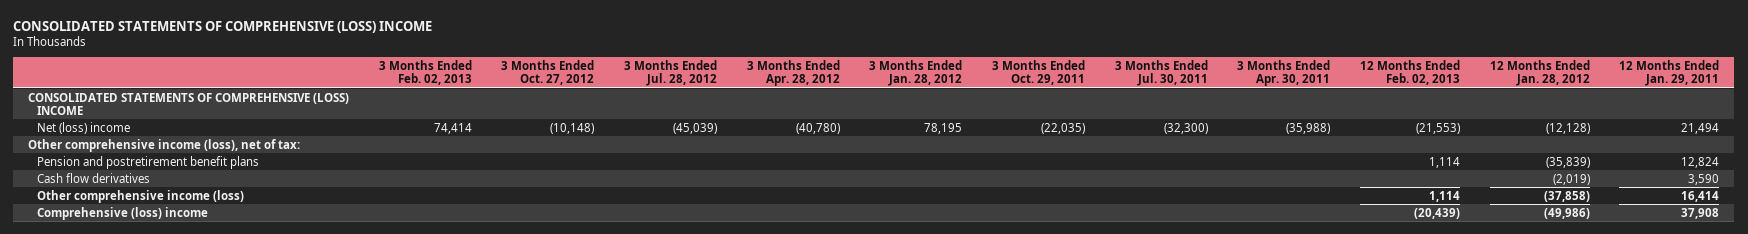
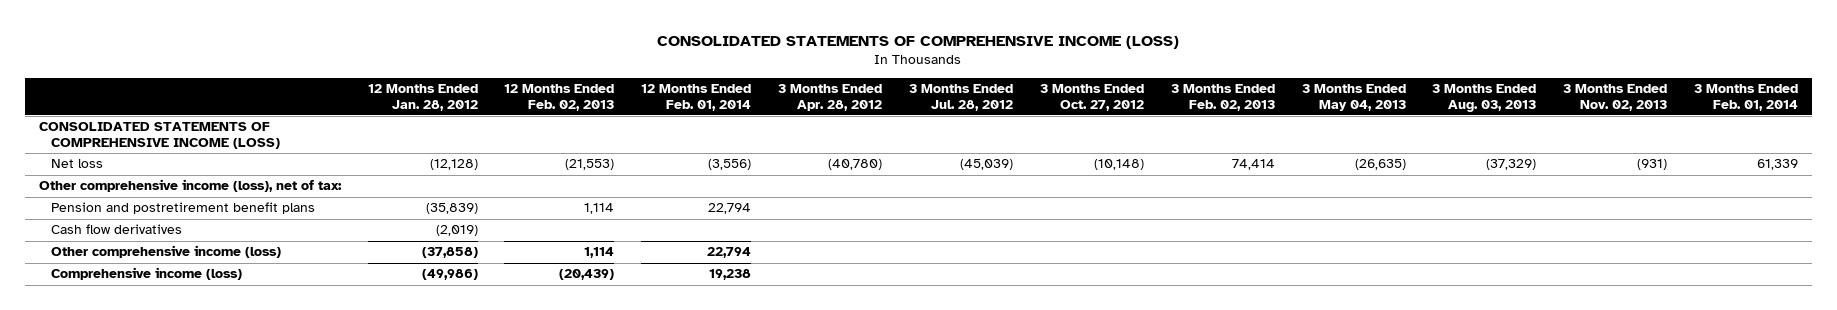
- CONSOLIDATED STATEMENTS OF COMPREHENSIVE (LOSS) INCOME
+ CONSOLIDATED STATEMENTS OF COMPREHENSIVE INCOME (LOSS)
- | 3 Months Ended Feb. 02, 2013 | 3 Months Ended Oct. 27, 2012 | 3 Months Ended Jul. 28, 2012 | 3 Months Ended Apr. 28, 2012 | 3 Months Ended Jan. 28, 2012 | 3 Months Ended Oct. 29, 2011 | 3 Months Ended Jul. 30, 2011 | 3 Months Ended Apr. 30, 2011 | 12 Months Ended Feb. 02, 2013 | 12 Months Ended Jan. 28, 2012 | 12 Months Ended Jan. 29, 2011
+ | 12 Months Ended Jan. 28, 2012 | 12 Months Ended Feb. 02, 2013 | 12 Months Ended Feb. 01, 2014 | 3 Months Ended Apr. 28, 2012 | 3 Months Ended Jul. 28, 2012 | 3 Months Ended Oct. 27, 2012 | 3 Months Ended Feb. 02, 2013 | 3 Months Ended May 04, 2013 | 3 Months Ended Aug. 03, 2013 | 3 Months Ended Nov. 02, 2013 | 3 Months Ended Feb. 01, 2014
- CONSOLIDATED STATEMENTS OF COMPREHENSIVE (LOSS) INCOME
- Net (loss) income | 74,414 | (10,148) | (45,039) | (40,780) | 78,195 | (22,035) | (32,300) | (35,988) | (21,553) | (12,128) | 21,494
+ CONSOLIDATED STATEMENTS OF COMPREHENSIVE INCOME (LOSS)
+ Net loss | (12,128) | (21,553) | (3,556) | (40,780) | (45,039) | (10,148) | 74,414 | (26,635) | (37,329) | (931) | 61,339
- Comprehensive (loss) income | | | | | | | | | (20,439) | (49,986) | 37,908
+ Comprehensive income (loss) | (49,986) | (20,439) | 19,238 | | | | | | | |

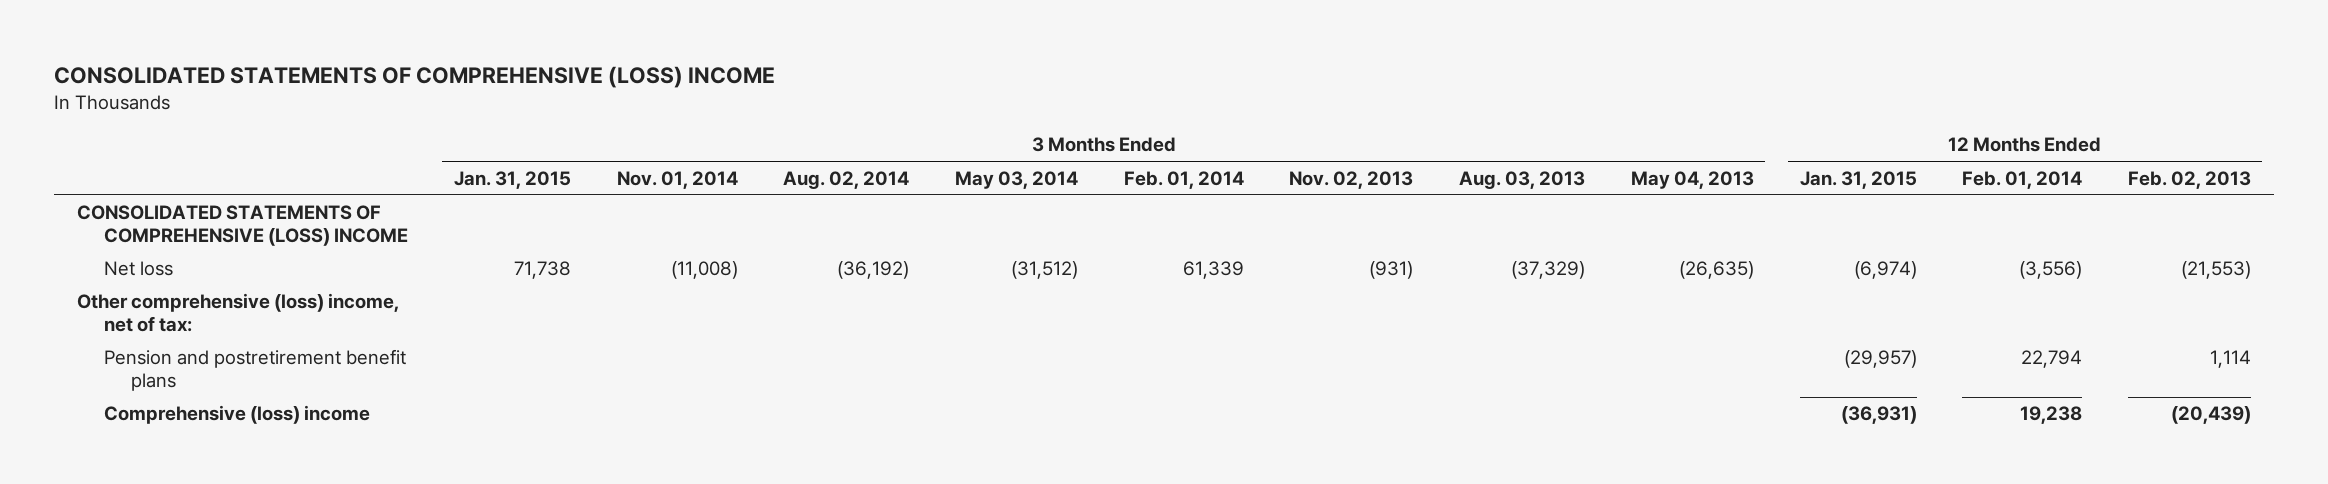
- CONSOLIDATED STATEMENTS OF COMPREHENSIVE INCOME (LOSS)
+ CONSOLIDATED STATEMENTS OF COMPREHENSIVE (LOSS) INCOME
- | 12 Months Ended Jan. 28, 2012 | 12 Months Ended Feb. 02, 2013 | 12 Months Ended Feb. 01, 2014 | 3 Months Ended Apr. 28, 2012 | 3 Months Ended Jul. 28, 2012 | 3 Months Ended Oct. 27, 2012 | 3 Months Ended Feb. 02, 2013 | 3 Months Ended May 04, 2013 | 3 Months Ended Aug. 03, 2013 | 3 Months Ended Nov. 02, 2013 | 3 Months Ended Feb. 01, 2014
+ | 3 Months Ended Jan. 31, 2015 | 3 Months Ended Nov. 01, 2014 | 3 Months Ended Aug. 02, 2014 | 3 Months Ended May 03, 2014 | 3 Months Ended Feb. 01, 2014 | 3 Months Ended Nov. 02, 2013 | 3 Months Ended Aug. 03, 2013 | 3 Months Ended May 04, 2013 | 12 Months Ended Jan. 31, 2015 | 12 Months Ended Feb. 01, 2014 | 12 Months Ended Feb. 02, 2013
- CONSOLIDATED STATEMENTS OF COMPREHENSIVE INCOME (LOSS)
+ CONSOLIDATED STATEMENTS OF COMPREHENSIVE (LOSS) INCOME
- Other comprehensive income (loss), net of tax:
+ Other comprehensive (loss) income, net of tax:
- Cash flow derivatives | (2,019) | | | | | | | | | |
- Other comprehensive income (loss) | (37,858) | 1,114 | 22,794 | | | | | | | |
- Comprehensive income (loss) | (49,986) | (20,439) | 19,238 | | | | | | | |
+ Comprehensive (loss) income | | | | | | | | | (36,931) | 19,238 | (20,439)

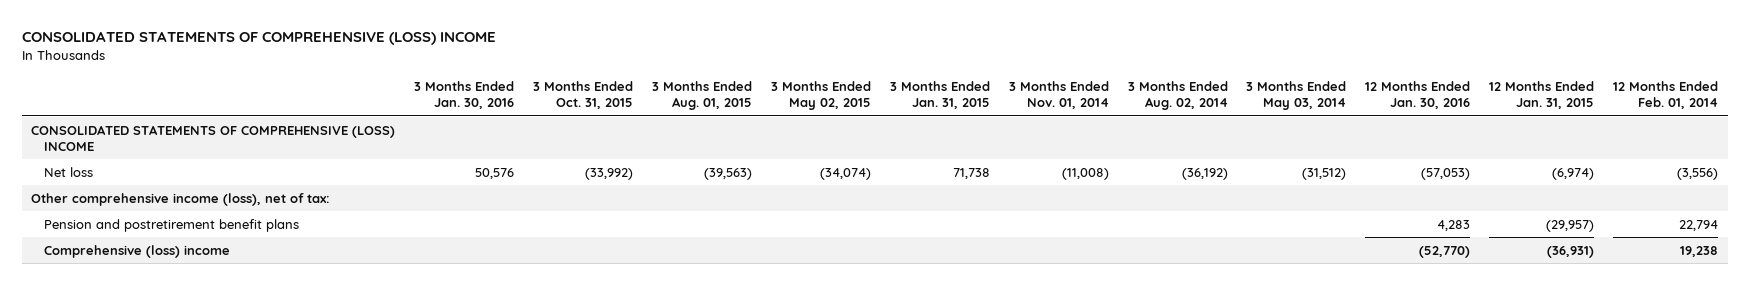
- | 3 Months Ended Jan. 31, 2015 | 3 Months Ended Nov. 01, 2014 | 3 Months Ended Aug. 02, 2014 | 3 Months Ended May 03, 2014 | 3 Months Ended Feb. 01, 2014 | 3 Months Ended Nov. 02, 2013 | 3 Months Ended Aug. 03, 2013 | 3 Months Ended May 04, 2013 | 12 Months Ended Jan. 31, 2015 | 12 Months Ended Feb. 01, 2014 | 12 Months Ended Feb. 02, 2013
+ | 3 Months Ended Jan. 30, 2016 | 3 Months Ended Oct. 31, 2015 | 3 Months Ended Aug. 01, 2015 | 3 Months Ended May 02, 2015 | 3 Months Ended Jan. 31, 2015 | 3 Months Ended Nov. 01, 2014 | 3 Months Ended Aug. 02, 2014 | 3 Months Ended May 03, 2014 | 12 Months Ended Jan. 30, 2016 | 12 Months Ended Jan. 31, 2015 | 12 Months Ended Feb. 01, 2014
- Other comprehensive (loss) income, net of tax:
+ Other comprehensive income (loss), net of tax:

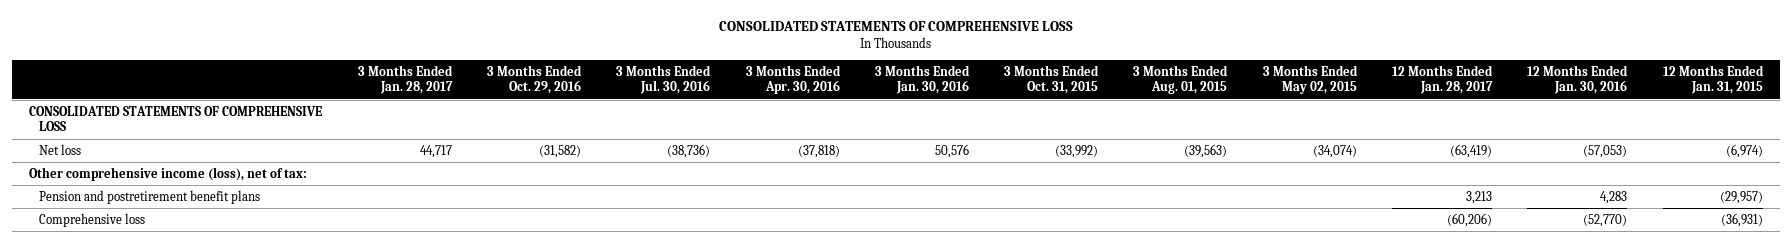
- CONSOLIDATED STATEMENTS OF COMPREHENSIVE (LOSS) INCOME
+ CONSOLIDATED STATEMENTS OF COMPREHENSIVE LOSS
- | 3 Months Ended Jan. 30, 2016 | 3 Months Ended Oct. 31, 2015 | 3 Months Ended Aug. 01, 2015 | 3 Months Ended May 02, 2015 | 3 Months Ended Jan. 31, 2015 | 3 Months Ended Nov. 01, 2014 | 3 Months Ended Aug. 02, 2014 | 3 Months Ended May 03, 2014 | 12 Months Ended Jan. 30, 2016 | 12 Months Ended Jan. 31, 2015 | 12 Months Ended Feb. 01, 2014
+ | 3 Months Ended Jan. 28, 2017 | 3 Months Ended Oct. 29, 2016 | 3 Months Ended Jul. 30, 2016 | 3 Months Ended Apr. 30, 2016 | 3 Months Ended Jan. 30, 2016 | 3 Months Ended Oct. 31, 2015 | 3 Months Ended Aug. 01, 2015 | 3 Months Ended May 02, 2015 | 12 Months Ended Jan. 28, 2017 | 12 Months Ended Jan. 30, 2016 | 12 Months Ended Jan. 31, 2015
- CONSOLIDATED STATEMENTS OF COMPREHENSIVE (LOSS) INCOME
+ CONSOLIDATED STATEMENTS OF COMPREHENSIVE LOSS
- Comprehensive (loss) income | | | | | | | | | (52,770) | (36,931) | 19,238
+ Comprehensive loss | | | | | | | | | (60,206) | (52,770) | (36,931)

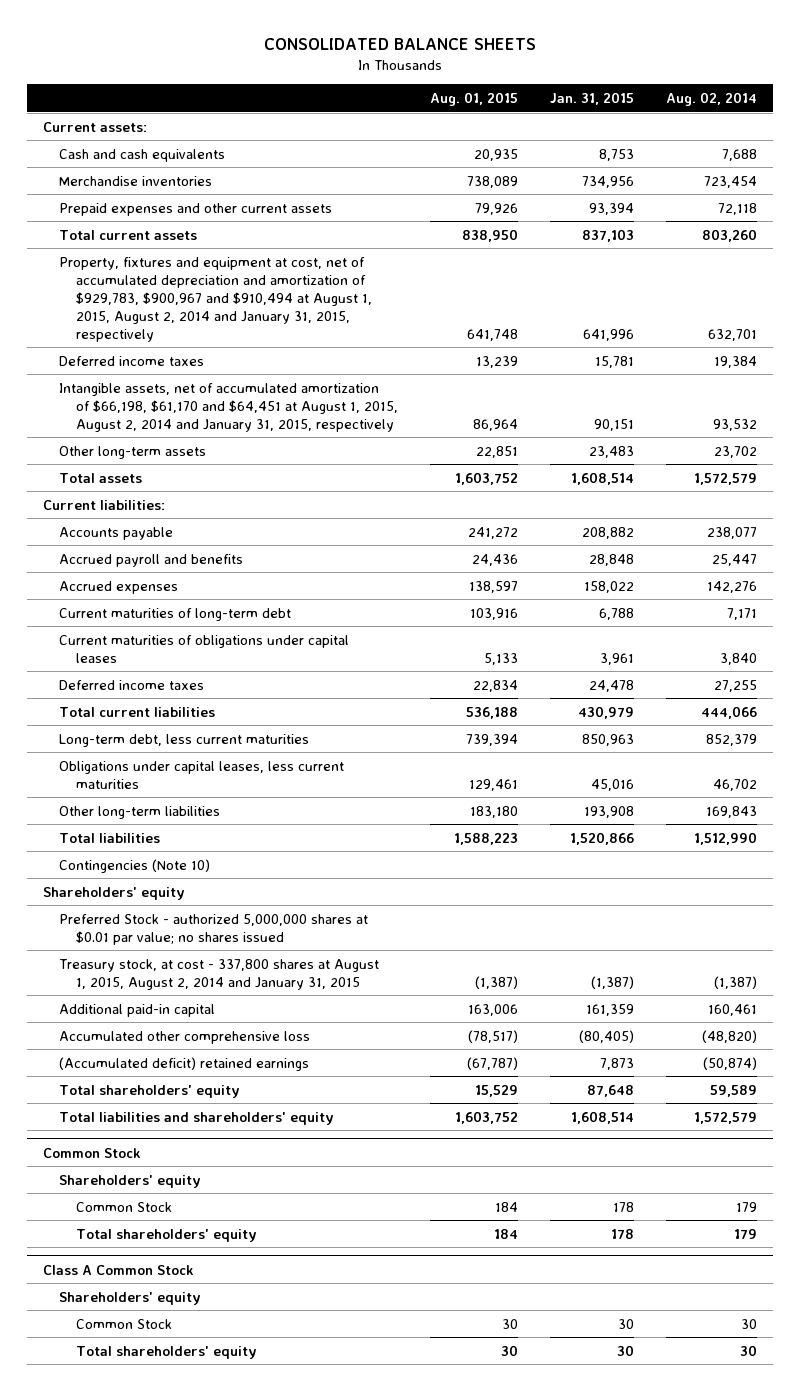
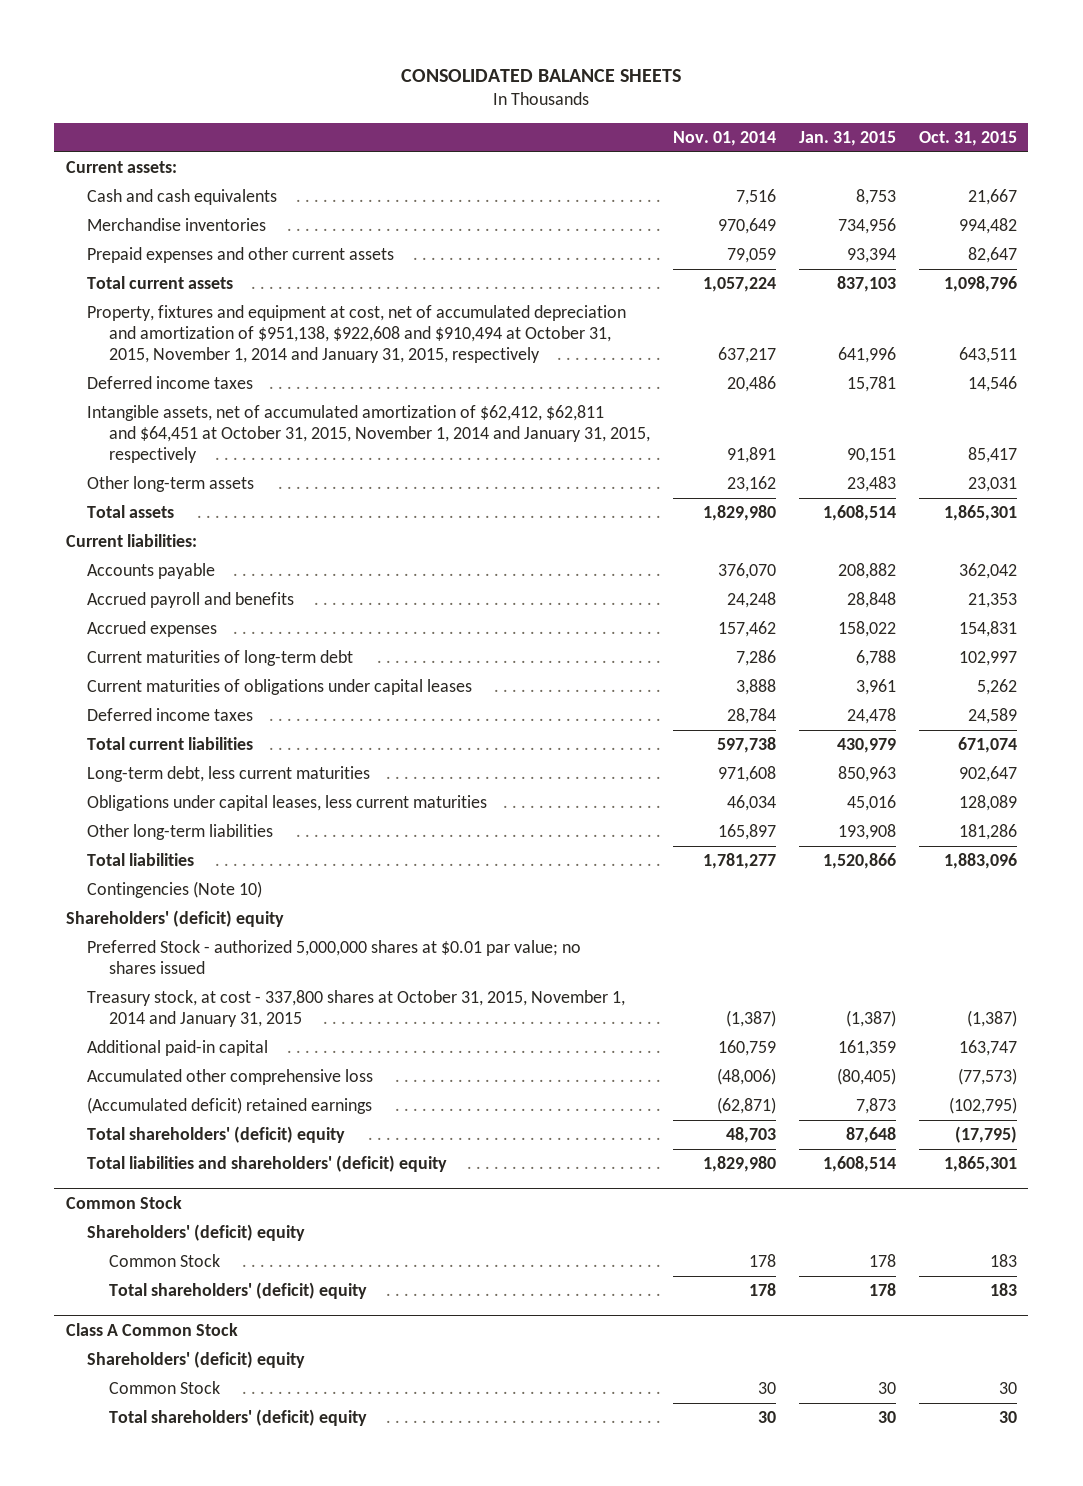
- | Aug. 01, 2015 | Jan. 31, 2015 | Aug. 02, 2014
+ | Nov. 01, 2014 | Jan. 31, 2015 | Oct. 31, 2015
- Property, fixtures and equipment at cost, net of accumulated depreciation and amortization of $929,783, $900,967 and $910,494 at August 1, 2015, August 2, 2014 and January 31, 2015, respectively | 641,748 | 641,996 | 632,701
+ Property, fixtures and equipment at cost, net of accumulated depreciation and amortization of $951,138, $922,608 and $910,494 at October 31, 2015, November 1, 2014 and January 31, 2015, respectively | 637,217 | 641,996 | 643,511
- Intangible assets, net of accumulated amortization of $66,198, $61,170 and $64,451 at August 1, 2015, August 2, 2014 and January 31, 2015, respectively | 86,964 | 90,151 | 93,532
+ Intangible assets, net of accumulated amortization of $62,412, $62,811 and $64,451 at October 31, 2015, November 1, 2014 and January 31, 2015, respectively | 91,891 | 90,151 | 85,417
- Shareholders' equity
+ Shareholders' (deficit) equity
- Treasury stock, at cost - 337,800 shares at August 1, 2015, August 2, 2014 and January 31, 2015 | (1,387) | (1,387) | (1,387)
+ Treasury stock, at cost - 337,800 shares at October 31, 2015, November 1, 2014 and January 31, 2015 | (1,387) | (1,387) | (1,387)
- Total shareholders' equity | 15,529 | 87,648 | 59,589
- Total liabilities and shareholders' equity | 1,603,752 | 1,608,514 | 1,572,579
+ Total shareholders' (deficit) equity | 48,703 | 87,648 | (17,795)
+ Total liabilities and shareholders' (deficit) equity | 1,829,980 | 1,608,514 | 1,865,301
@ Common Stock
- Shareholders' equity
+ Shareholders' (deficit) equity
- Total shareholders' equity | 184 | 178 | 179
+ Total shareholders' (deficit) equity | 178 | 178 | 183
@ Class A Common Stock
- Shareholders' equity
+ Shareholders' (deficit) equity
- Total shareholders' equity | 30 | 30 | 30
+ Total shareholders' (deficit) equity | 30 | 30 | 30

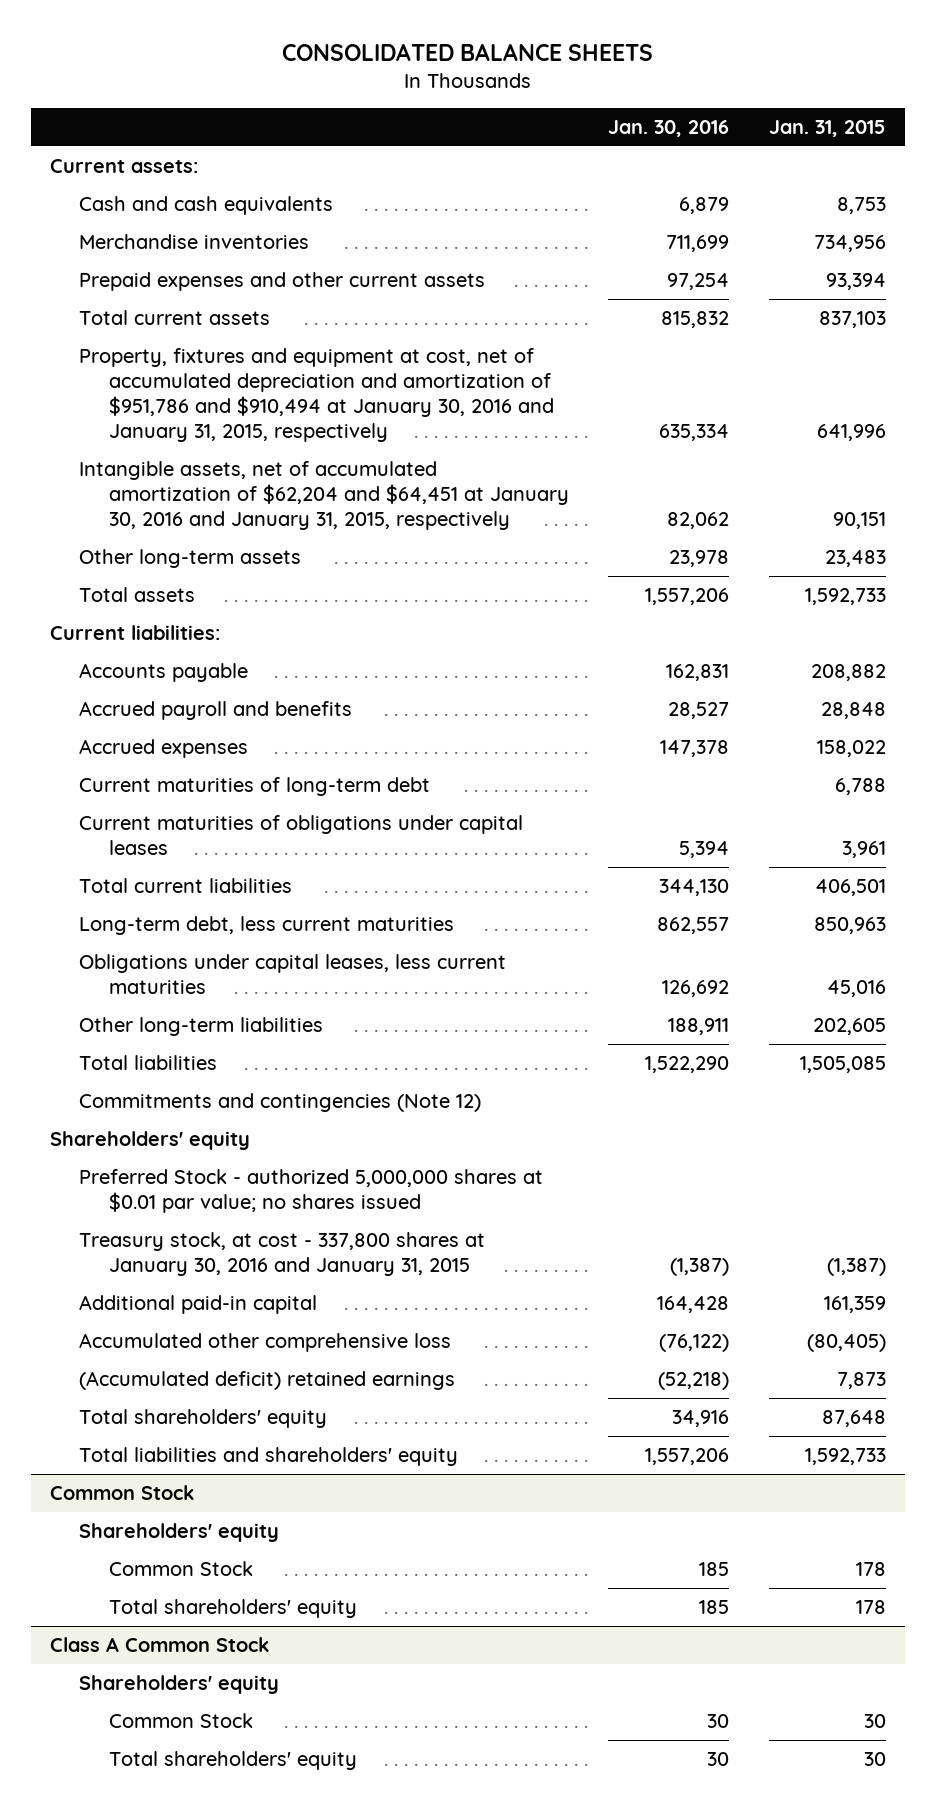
- | Nov. 01, 2014 | Jan. 31, 2015 | Oct. 31, 2015
+ | Jan. 30, 2016 | Jan. 31, 2015
- Property, fixtures and equipment at cost, net of accumulated depreciation and amortization of $951,138, $922,608 and $910,494 at October 31, 2015, November 1, 2014 and January 31, 2015, respectively | 637,217 | 641,996 | 643,511
- Deferred income taxes | 20,486 | 15,781 | 14,546
- Intangible assets, net of accumulated amortization of $62,412, $62,811 and $64,451 at October 31, 2015, November 1, 2014 and January 31, 2015, respectively | 91,891 | 90,151 | 85,417
+ Property, fixtures and equipment at cost, net of accumulated depreciation and amortization of $951,786 and $910,494 at January 30, 2016 and January 31, 2015, respectively | 635,334 | 641,996
+ Intangible assets, net of accumulated amortization of $62,204 and $64,451 at January 30, 2016 and January 31, 2015, respectively | 82,062 | 90,151
- Total assets | 1,829,980 | 1,608,514 | 1,865,301
+ Total assets | 1,557,206 | 1,592,733
- Deferred income taxes | 28,784 | 24,478 | 24,589
- Total current liabilities | 597,738 | 430,979 | 671,074
+ Total current liabilities | 344,130 | 406,501
- Other long-term liabilities | 165,897 | 193,908 | 181,286
- Total liabilities | 1,781,277 | 1,520,866 | 1,883,096
- Contingencies (Note 10)
- Shareholders' (deficit) equity
+ Other long-term liabilities | 188,911 | 202,605
+ Total liabilities | 1,522,290 | 1,505,085
+ Commitments and contingencies (Note 12)
+ Shareholders' equity
- Treasury stock, at cost - 337,800 shares at October 31, 2015, November 1, 2014 and January 31, 2015 | (1,387) | (1,387) | (1,387)
+ Treasury stock, at cost - 337,800 shares at January 30, 2016 and January 31, 2015 | (1,387) | (1,387)
- Total shareholders' (deficit) equity | 48,703 | 87,648 | (17,795)
- Total liabilities and shareholders' (deficit) equity | 1,829,980 | 1,608,514 | 1,865,301
+ Total shareholders' equity | 34,916 | 87,648
+ Total liabilities and shareholders' equity | 1,557,206 | 1,592,733
@ Common Stock
- Shareholders' (deficit) equity
+ Shareholders' equity
- Total shareholders' (deficit) equity | 178 | 178 | 183
+ Total shareholders' equity | 185 | 178
@ Class A Common Stock
- Shareholders' (deficit) equity
+ Shareholders' equity
- Total shareholders' (deficit) equity | 30 | 30 | 30
+ Total shareholders' equity | 30 | 30

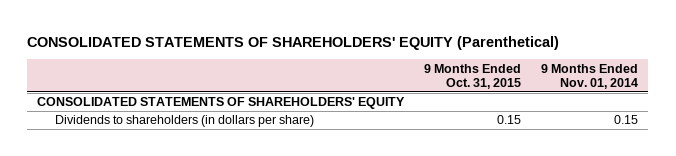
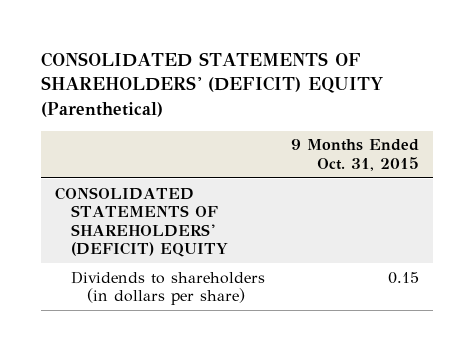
- CONSOLIDATED STATEMENTS OF SHAREHOLDERS' EQUITY (Parenthetical)
+ CONSOLIDATED STATEMENTS OF SHAREHOLDERS' (DEFICIT) EQUITY (Parenthetical)
- | 9 Months Ended Oct. 31, 2015 | 9 Months Ended Nov. 01, 2014
+ | 9 Months Ended Oct. 31, 2015
- CONSOLIDATED STATEMENTS OF SHAREHOLDERS' EQUITY
+ CONSOLIDATED STATEMENTS OF SHAREHOLDERS' (DEFICIT) EQUITY

